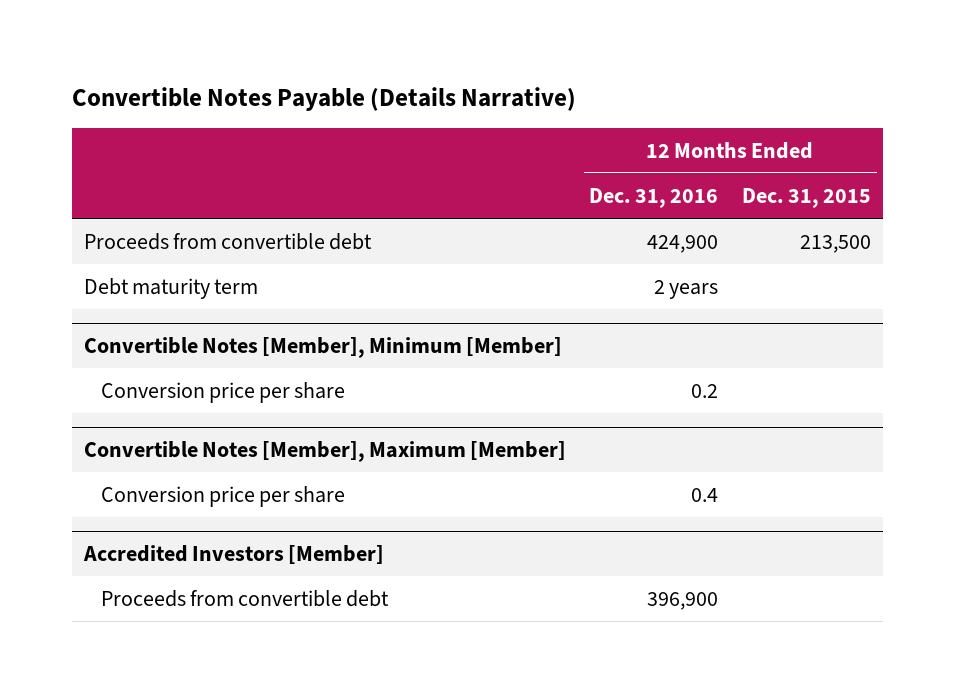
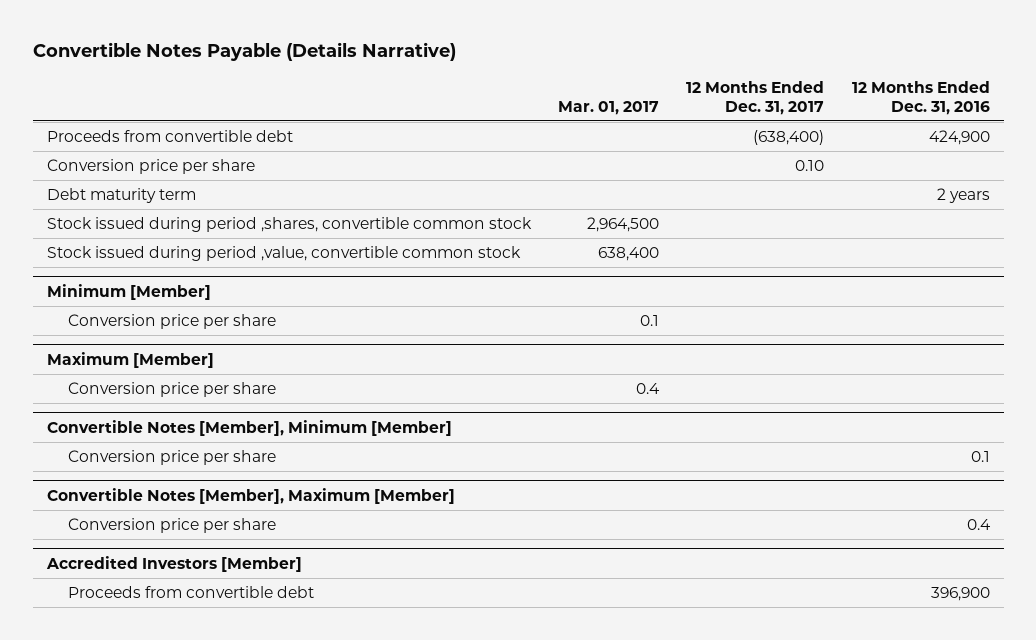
- | 12 Months Ended Dec. 31, 2016 | 12 Months Ended Dec. 31, 2015
+ | Mar. 01, 2017 | 12 Months Ended Dec. 31, 2017 | 12 Months Ended Dec. 31, 2016
+ Conversion price per share | | 0.10 |
+ Stock issued during period ,shares, convertible common stock | 2,964,500 | |
+ Stock issued during period ,value, convertible common stock | 638,400 | |
+ Minimum [Member]
+ Conversion price per share | 0.1 | |
+ Maximum [Member]
+ Conversion price per share | 0.4 | |
@ Convertible Notes [Member], Minimum [Member]
- Conversion price per share | 0.2 |
+ Conversion price per share | | | 0.1

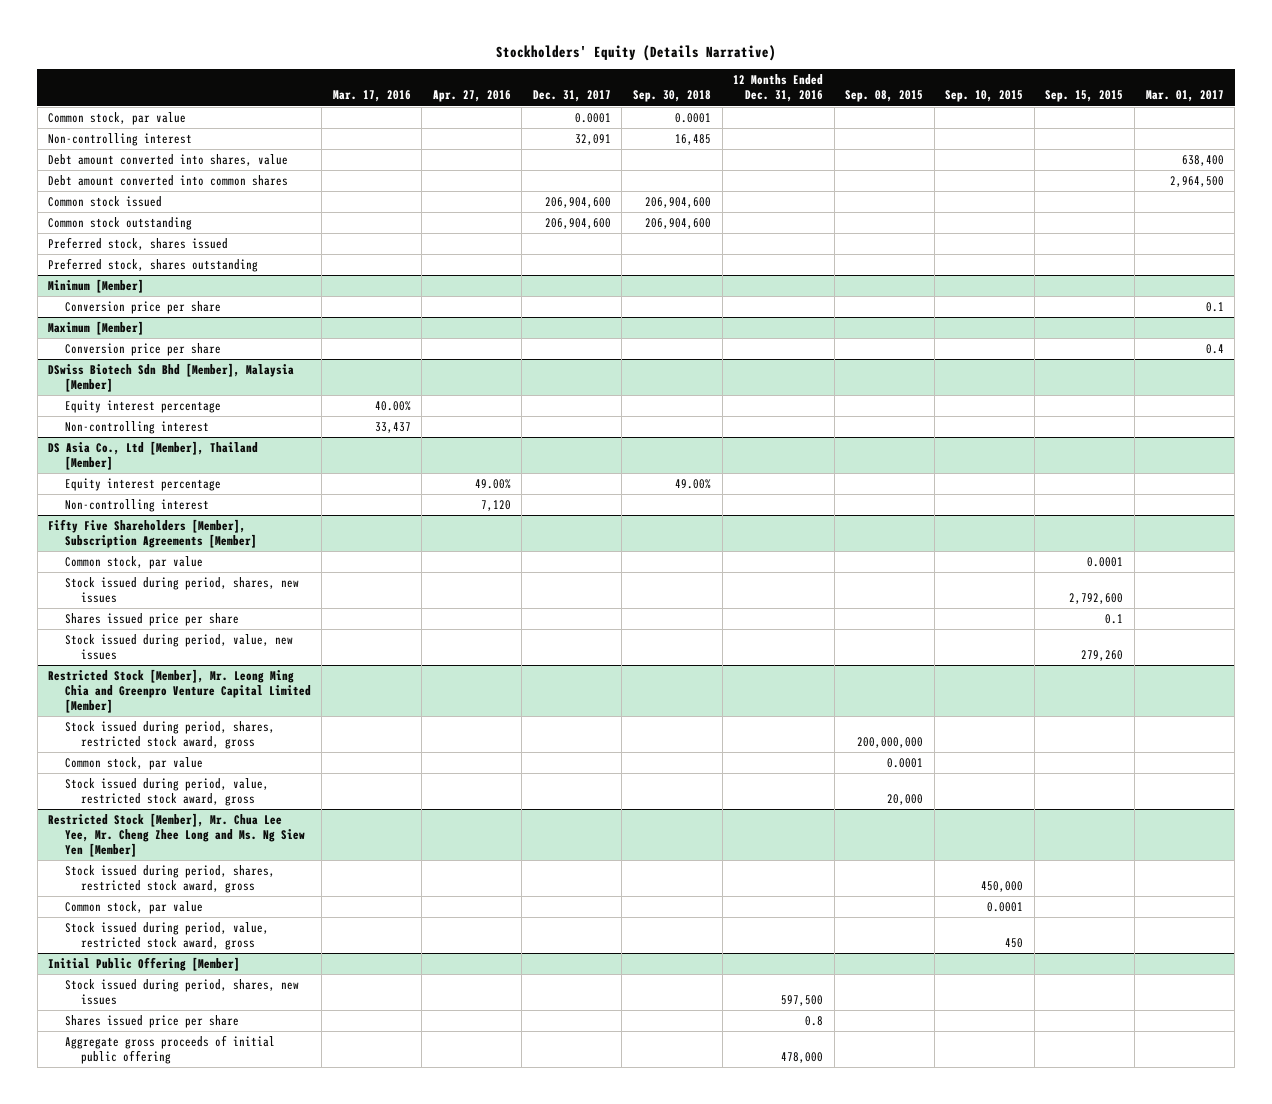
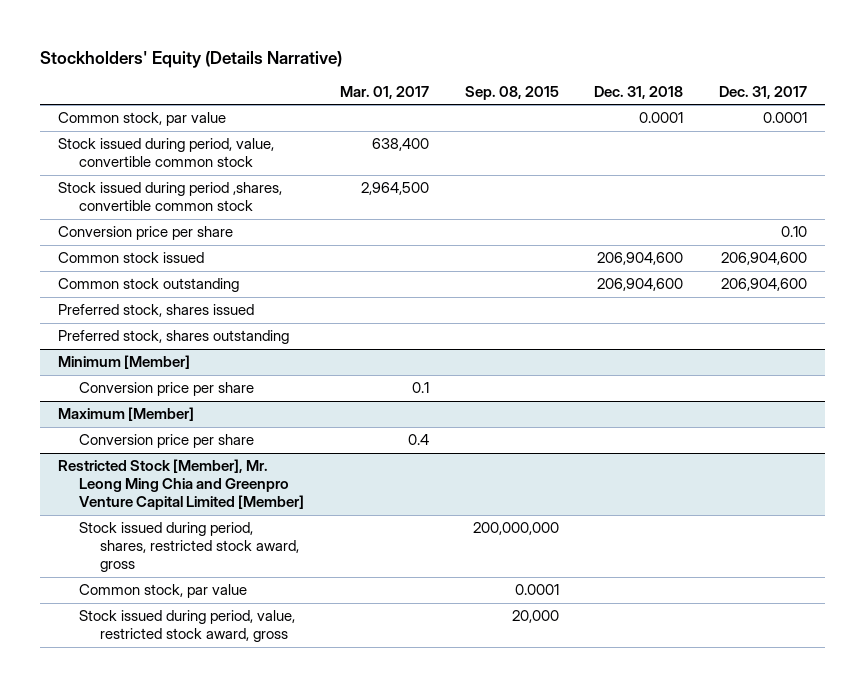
- | Mar. 17, 2016 | Apr. 27, 2016 | Dec. 31, 2017 | Sep. 30, 2018 | 12 Months Ended Dec. 31, 2016 | Sep. 08, 2015 | Sep. 10, 2015 | Sep. 15, 2015 | Mar. 01, 2017
+ | Mar. 01, 2017 | Sep. 08, 2015 | Dec. 31, 2018 | Dec. 31, 2017
- Non-controlling interest | | | 32,091 | 16,485 | | | | |
- Debt amount converted into shares, value | | | | | | | | | 638,400
- Debt amount converted into common shares | | | | | | | | | 2,964,500
+ Stock issued during period, value, convertible common stock | 638,400 | | |
+ Stock issued during period ,shares, convertible common stock | 2,964,500 | | |
+ Conversion price per share | | | | 0.10
- DSwiss Biotech Sdn Bhd [Member], Malaysia [Member]
- Equity interest percentage | 40.00% | | | | | | | |
- Non-controlling interest | 33,437 | | | | | | | |
- DS Asia Co., Ltd [Member], Thailand [Member]
- Equity interest percentage | | 49.00% | | 49.00% | | | | |
- Non-controlling interest | | 7,120 | | | | | | |
- Fifty Five Shareholders [Member], Subscription Agreements [Member]
- Common stock, par value | | | | | | | | 0.0001 |
- Stock issued during period, shares, new issues | | | | | | | | 2,792,600 |
- Shares issued price per share | | | | | | | | 0.1 |
- Stock issued during period, value, new issues | | | | | | | | 279,260 |
- Restricted Stock [Member], Mr. Chua Lee Yee, Mr. Cheng Zhee Long and Ms. Ng Siew Yen [Member]
- Stock issued during period, shares, restricted stock award, gross | | | | | | | 450,000 | |
- Common stock, par value | | | | | | | 0.0001 | |
- Stock issued during period, value, restricted stock award, gross | | | | | | | 450 | |
- Initial Public Offering [Member]
- Stock issued during period, shares, new issues | | | | | 597,500 | | | |
- Shares issued price per share | | | | | 0.8 | | | |
- Aggregate gross proceeds of initial public offering | | | | | 478,000 | | | |

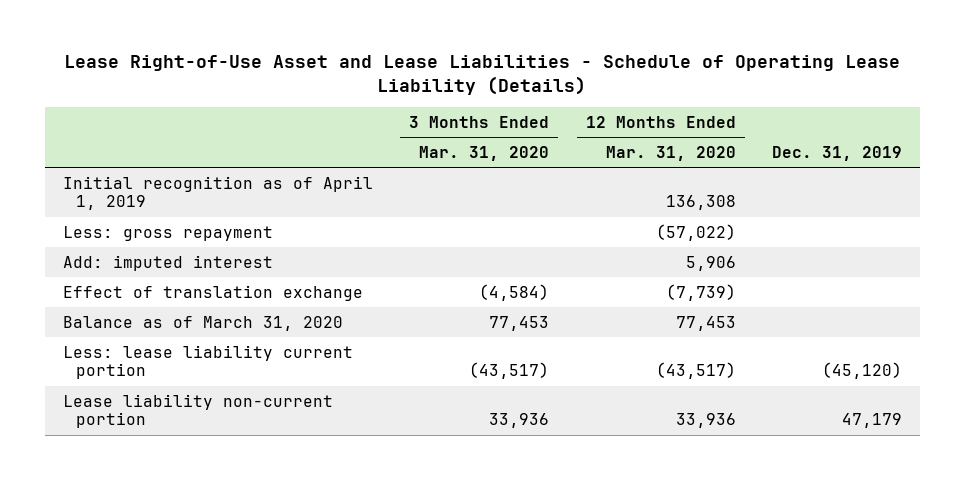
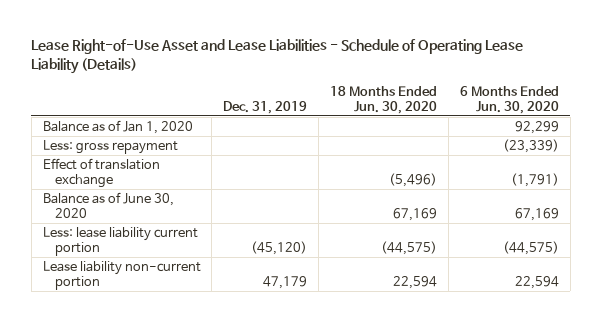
- | 3 Months Ended Mar. 31, 2020 | 12 Months Ended Mar. 31, 2020 | Dec. 31, 2019
+ | Dec. 31, 2019 | 18 Months Ended Jun. 30, 2020 | 6 Months Ended Jun. 30, 2020
- Initial recognition as of April 1, 2019 | | 136,308 |
+ Balance as of Jan 1, 2020 | | | 92,299
- Add: imputed interest | | 5,906 |
- Balance as of March 31, 2020 | 77,453 | 77,453 |
+ Balance as of June 30, 2020 | | 67,169 | 67,169

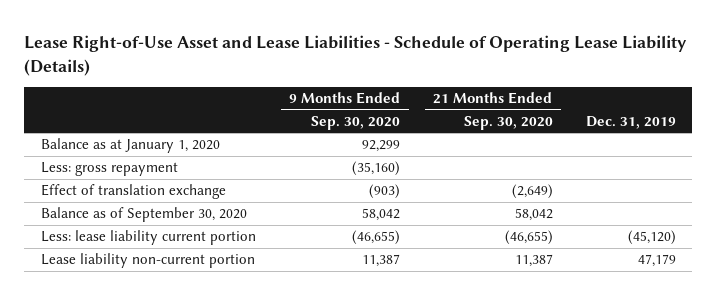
- | Dec. 31, 2019 | 18 Months Ended Jun. 30, 2020 | 6 Months Ended Jun. 30, 2020
+ | 9 Months Ended Sep. 30, 2020 | 21 Months Ended Sep. 30, 2020 | Dec. 31, 2019
- Balance as of Jan 1, 2020 | | | 92,299
+ Balance as at January 1, 2020 | 92,299 | |
- Balance as of June 30, 2020 | | 67,169 | 67,169
+ Balance as of September 30, 2020 | 58,042 | 58,042 |

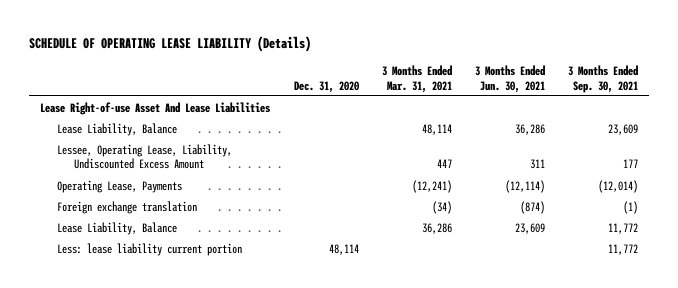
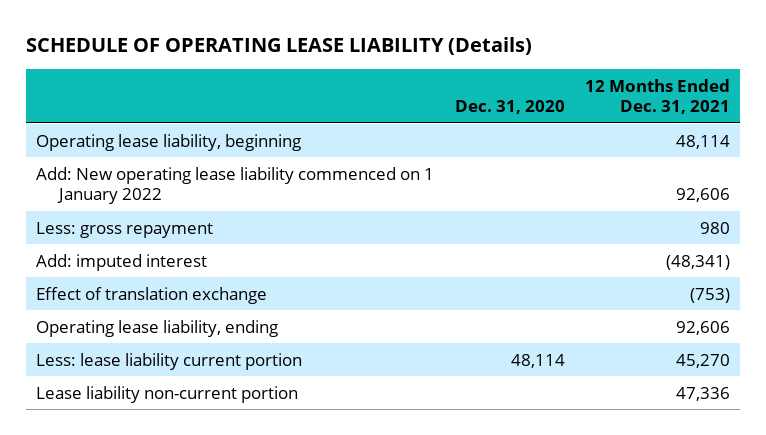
- | Dec. 31, 2020 | 3 Months Ended Mar. 31, 2021 | 3 Months Ended Jun. 30, 2021 | 3 Months Ended Sep. 30, 2021
+ | Dec. 31, 2020 | 12 Months Ended Dec. 31, 2021
- Lease Right-of-use Asset And Lease Liabilities
- Lease Liability, Balance | | 48,114 | 36,286 | 23,609
- Lessee, Operating Lease, Liability, Undiscounted Excess Amount | | 447 | 311 | 177
- Operating Lease, Payments | | (12,241) | (12,114) | (12,014)
- Foreign exchange translation | | (34) | (874) | (1)
- Lease Liability, Balance | | 36,286 | 23,609 | 11,772
+ Operating lease liability, beginning | | 48,114
+ Add: New operating lease liability commenced on 1 January 2022 | | 92,606
+ Less: gross repayment | | 980
+ Add: imputed interest | | (48,341)
+ Effect of translation exchange | | (753)
+ Operating lease liability, ending | | 92,606
+ Lease liability non-current portion | | 47,336

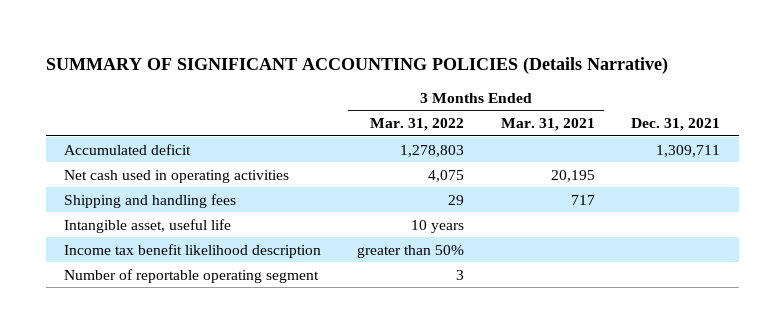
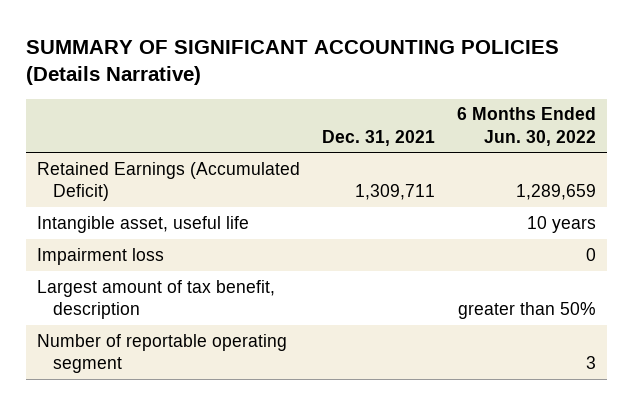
- | 3 Months Ended Mar. 31, 2022 | 3 Months Ended Mar. 31, 2021 | Dec. 31, 2021
+ | Dec. 31, 2021 | 6 Months Ended Jun. 30, 2022
- Accumulated deficit | 1,278,803 | | 1,309,711
- Net cash used in operating activities | 4,075 | 20,195 |
- Shipping and handling fees | 29 | 717 |
+ Retained Earnings (Accumulated Deficit) | 1,309,711 | 1,289,659
- Income tax benefit likelihood description | greater than 50% | |
+ Impairment loss | | 0
+ Largest amount of tax benefit, description | | greater than 50%

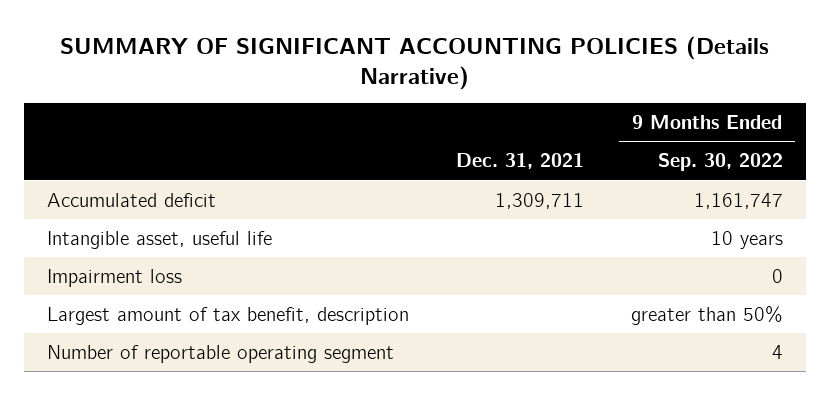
- | Dec. 31, 2021 | 6 Months Ended Jun. 30, 2022
+ | Dec. 31, 2021 | 9 Months Ended Sep. 30, 2022
- Retained Earnings (Accumulated Deficit) | 1,309,711 | 1,289,659
+ Accumulated deficit | 1,309,711 | 1,161,747

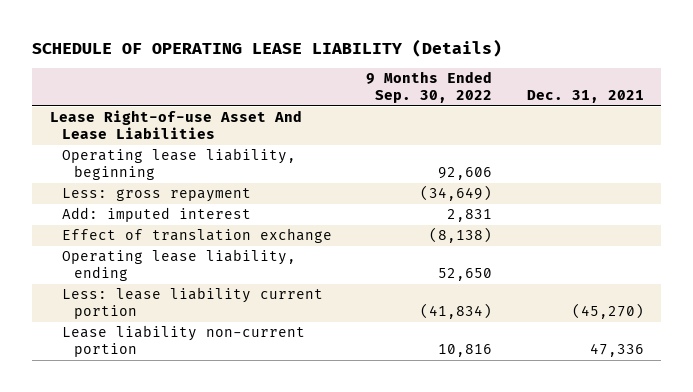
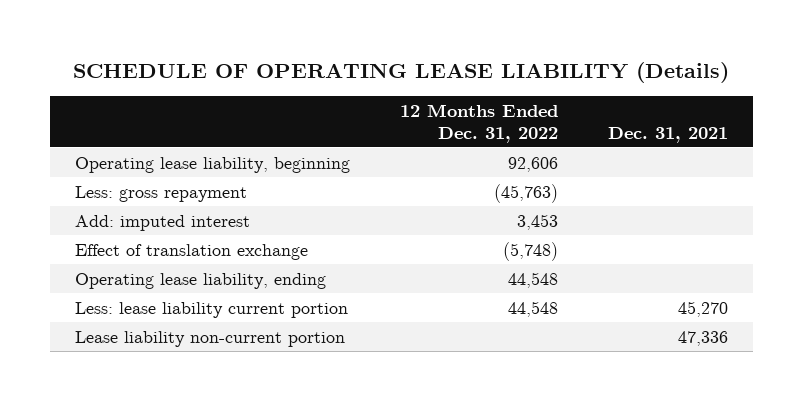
- | 9 Months Ended Sep. 30, 2022 | Dec. 31, 2021
+ | 12 Months Ended Dec. 31, 2022 | Dec. 31, 2021
- Lease Right-of-use Asset And Lease Liabilities
- Less: lease liability current portion | (41,834) | (45,270)
+ Less: lease liability current portion | 44,548 | 45,270

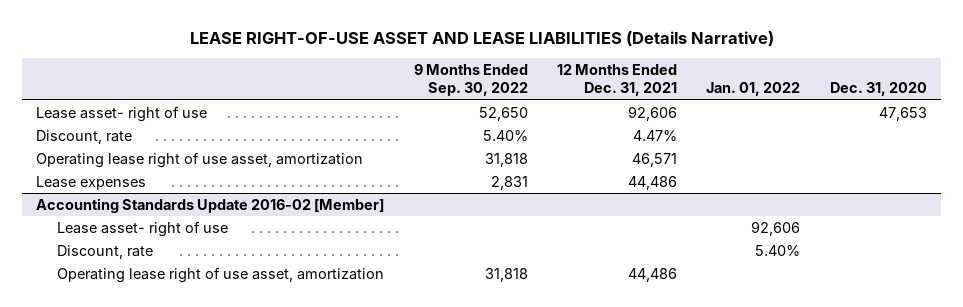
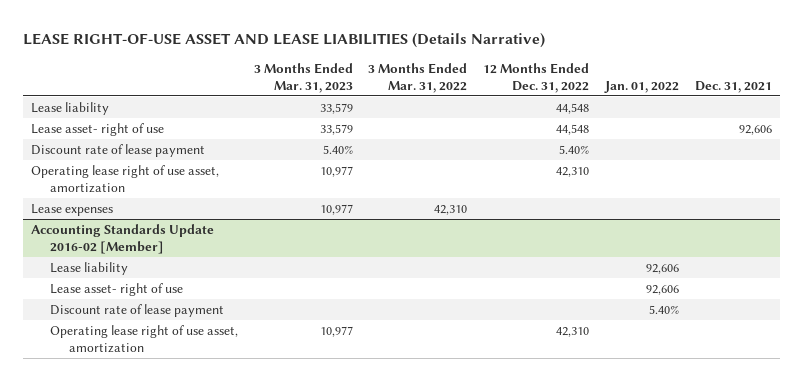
- | 9 Months Ended Sep. 30, 2022 | 12 Months Ended Dec. 31, 2021 | Jan. 01, 2022 | Dec. 31, 2020
+ | 3 Months Ended Mar. 31, 2023 | 3 Months Ended Mar. 31, 2022 | 12 Months Ended Dec. 31, 2022 | Jan. 01, 2022 | Dec. 31, 2021
+ Lease liability | 33,579 | | 44,548 | |
- Discount, rate | 5.40% | 4.47% | |
+ Discount rate of lease payment | 5.40% | | 5.40% | |
@ Accounting Standards Update 2016-02 [Member]
+ Lease liability | | | | 92,606 |
- Discount, rate | | | 5.40% |
+ Discount rate of lease payment | | | | 5.40% |

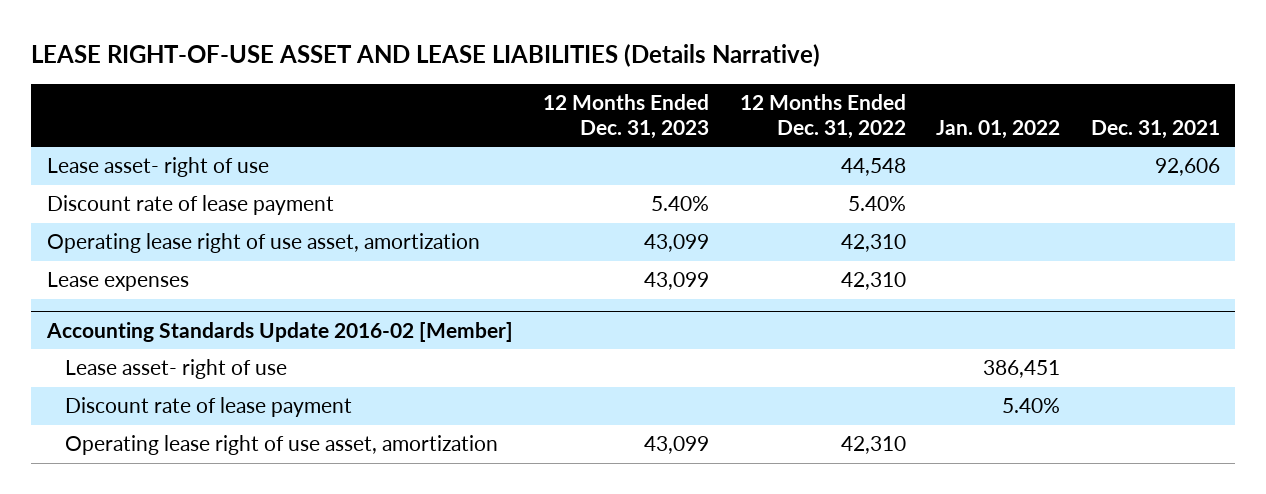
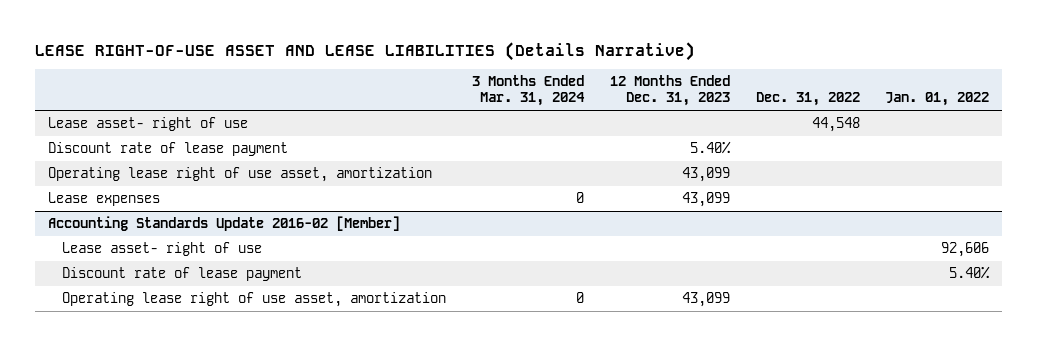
- | 12 Months Ended Dec. 31, 2023 | 12 Months Ended Dec. 31, 2022 | Jan. 01, 2022 | Dec. 31, 2021
+ | 3 Months Ended Mar. 31, 2024 | 12 Months Ended Dec. 31, 2023 | Dec. 31, 2022 | Jan. 01, 2022
@ Accounting Standards Update 2016-02 [Member]
- Lease asset- right of use | | | 386,451 |
+ Lease asset- right of use | | | | 92,606

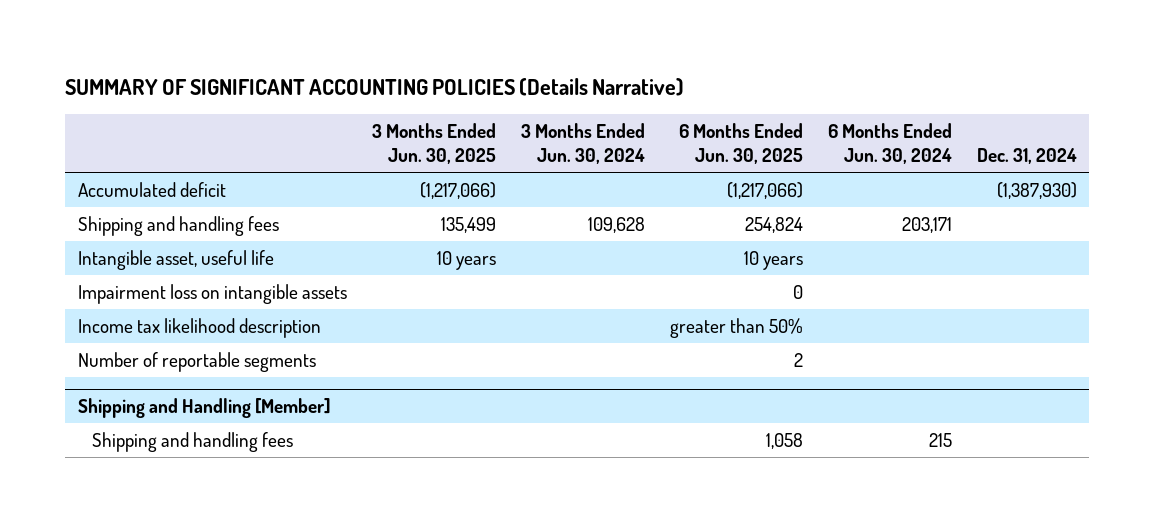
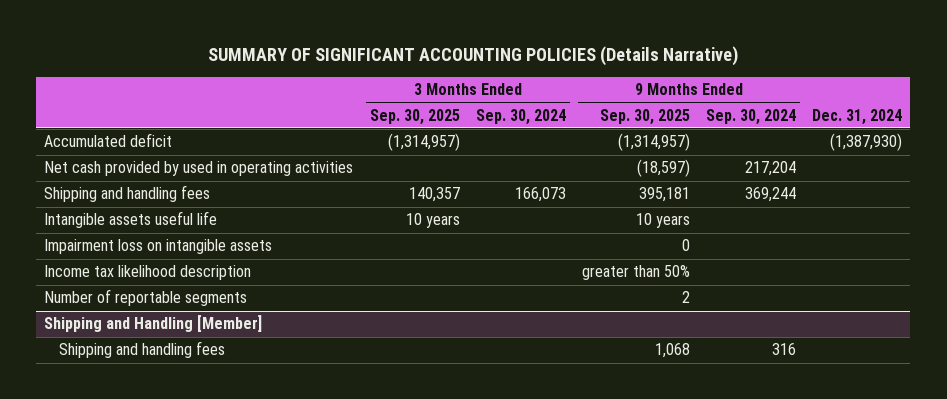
- | 3 Months Ended Jun. 30, 2025 | 3 Months Ended Jun. 30, 2024 | 6 Months Ended Jun. 30, 2025 | 6 Months Ended Jun. 30, 2024 | Dec. 31, 2024
+ | 3 Months Ended Sep. 30, 2025 | 3 Months Ended Sep. 30, 2024 | 9 Months Ended Sep. 30, 2025 | 9 Months Ended Sep. 30, 2024 | Dec. 31, 2024
+ Net cash provided by used in operating activities | | | (18,597) | 217,204 |
- Intangible asset, useful life | 10 years | | 10 years | |
+ Intangible assets useful life | 10 years | | 10 years | |

